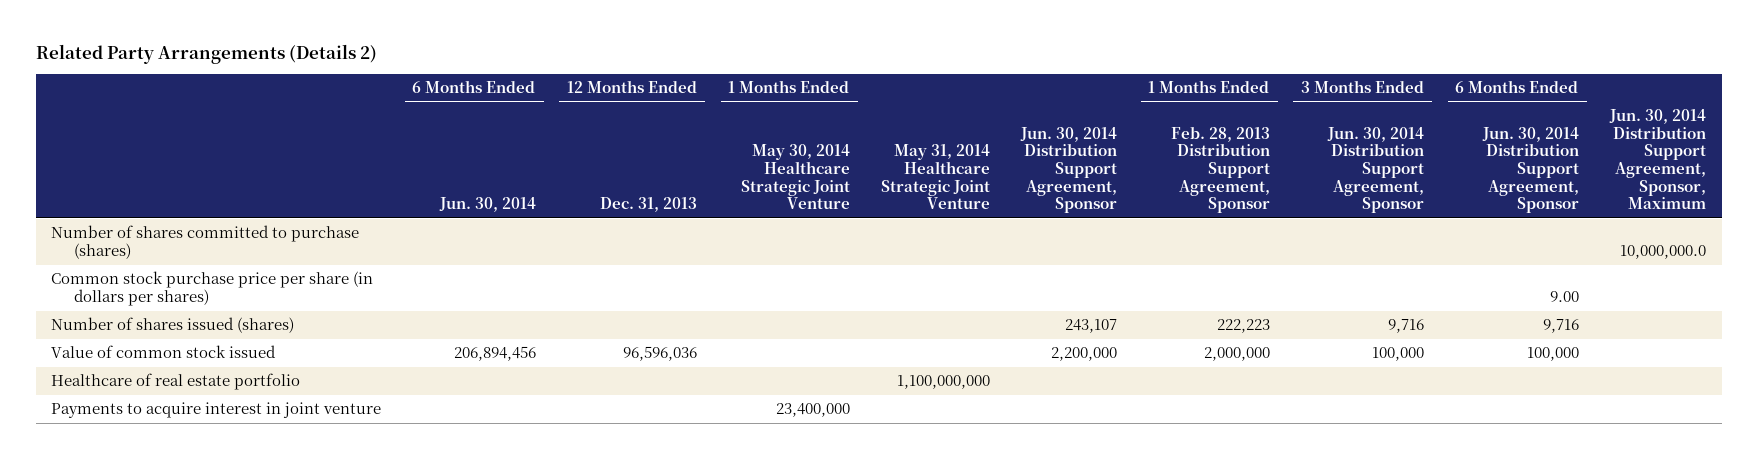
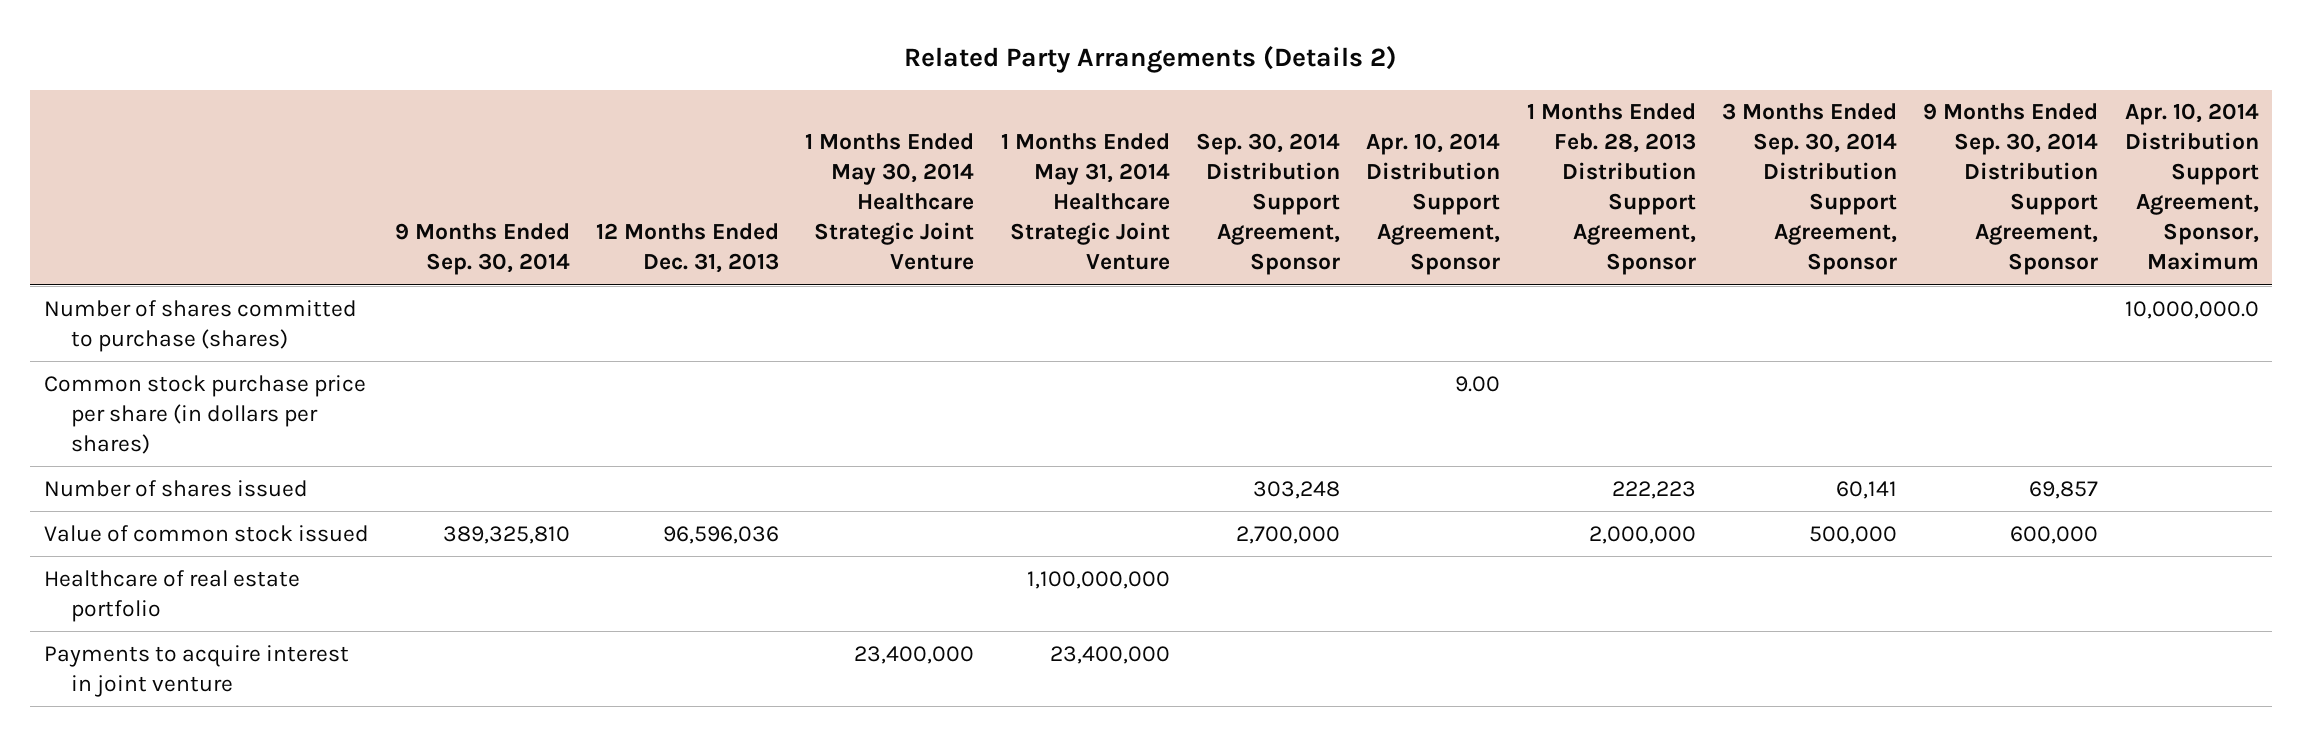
- | 6 Months Ended Jun. 30, 2014 | 12 Months Ended Dec. 31, 2013 | 1 Months Ended May 30, 2014 Healthcare Strategic Joint Venture | May 31, 2014 Healthcare Strategic Joint Venture | Jun. 30, 2014 Distribution Support Agreement, Sponsor | 1 Months Ended Feb. 28, 2013 Distribution Support Agreement, Sponsor | 3 Months Ended Jun. 30, 2014 Distribution Support Agreement, Sponsor | 6 Months Ended Jun. 30, 2014 Distribution Support Agreement, Sponsor | Jun. 30, 2014 Distribution Support Agreement, Sponsor, Maximum
+ | 9 Months Ended Sep. 30, 2014 | 12 Months Ended Dec. 31, 2013 | 1 Months Ended May 30, 2014 Healthcare Strategic Joint Venture | 1 Months Ended May 31, 2014 Healthcare Strategic Joint Venture | Sep. 30, 2014 Distribution Support Agreement, Sponsor | Apr. 10, 2014 Distribution Support Agreement, Sponsor | 1 Months Ended Feb. 28, 2013 Distribution Support Agreement, Sponsor | 3 Months Ended Sep. 30, 2014 Distribution Support Agreement, Sponsor | 9 Months Ended Sep. 30, 2014 Distribution Support Agreement, Sponsor | Apr. 10, 2014 Distribution Support Agreement, Sponsor, Maximum
- Number of shares issued (shares) | | | | | 243,107 | 222,223 | 9,716 | 9,716 |
+ Number of shares issued | | | | | 303,248 | | 222,223 | 60,141 | 69,857 |

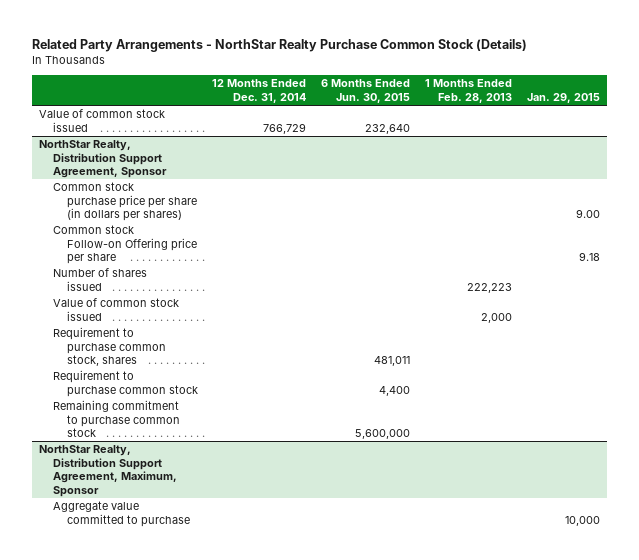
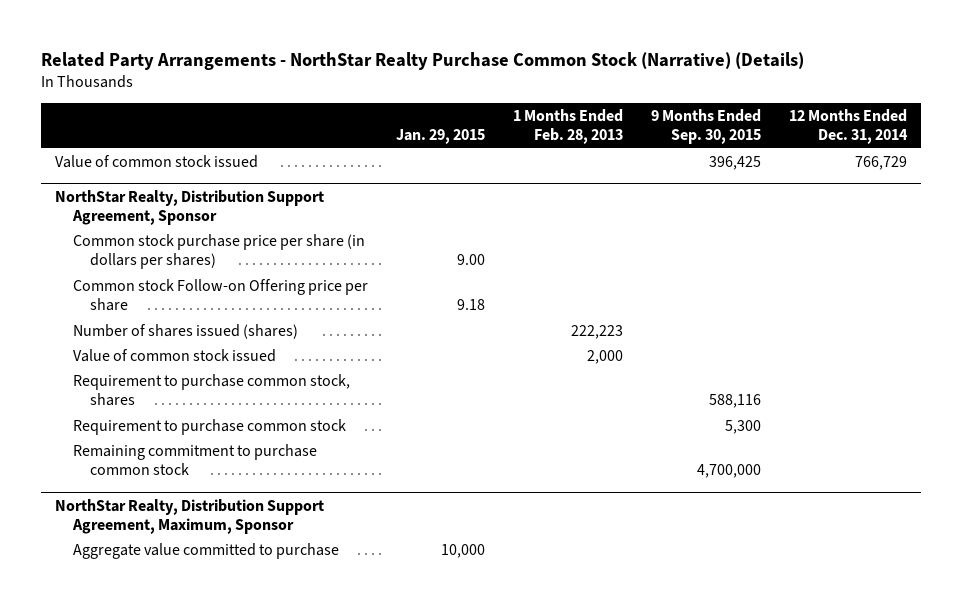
- Related Party Arrangements - NorthStar Realty Purchase Common Stock (Details)
+ Related Party Arrangements - NorthStar Realty Purchase Common Stock (Narrative) (Details)
- | 12 Months Ended Dec. 31, 2014 | 6 Months Ended Jun. 30, 2015 | 1 Months Ended Feb. 28, 2013 | Jan. 29, 2015
+ | Jan. 29, 2015 | 1 Months Ended Feb. 28, 2013 | 9 Months Ended Sep. 30, 2015 | 12 Months Ended Dec. 31, 2014
@ NorthStar Realty, Distribution Support Agreement, Sponsor
- Number of shares issued | | | 222,223 |
+ Number of shares issued (shares) | | 222,223 | |

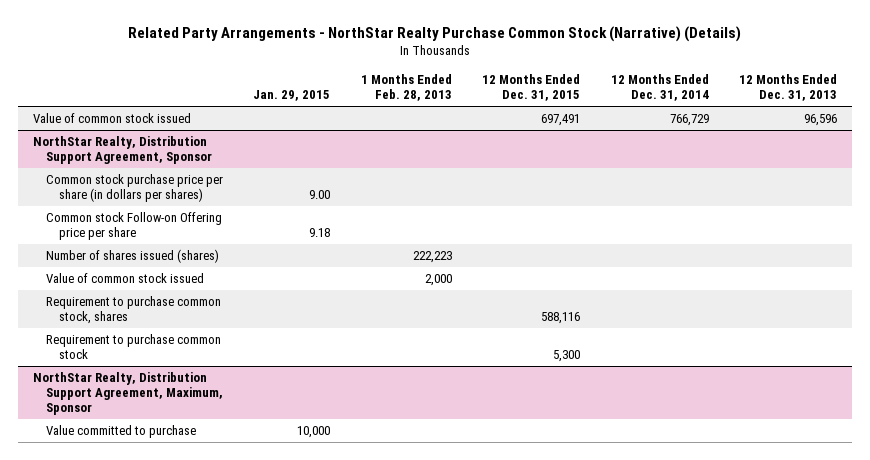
- | Jan. 29, 2015 | 1 Months Ended Feb. 28, 2013 | 9 Months Ended Sep. 30, 2015 | 12 Months Ended Dec. 31, 2014
+ | Jan. 29, 2015 | 1 Months Ended Feb. 28, 2013 | 12 Months Ended Dec. 31, 2015 | 12 Months Ended Dec. 31, 2014 | 12 Months Ended Dec. 31, 2013
@ NorthStar Realty, Distribution Support Agreement, Sponsor
- Remaining commitment to purchase common stock | | | 4,700,000 |
@ NorthStar Realty, Distribution Support Agreement, Maximum, Sponsor
- Aggregate value committed to purchase | 10,000 | | |
+ Value committed to purchase | 10,000 | | | |

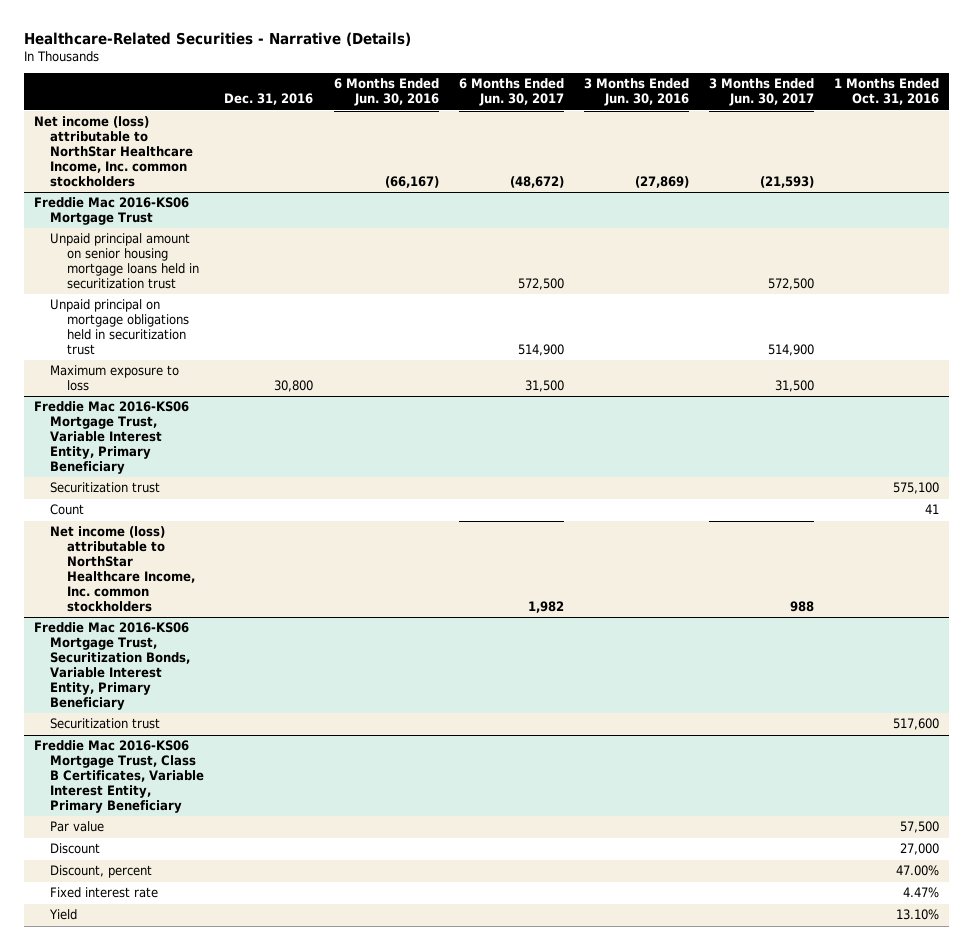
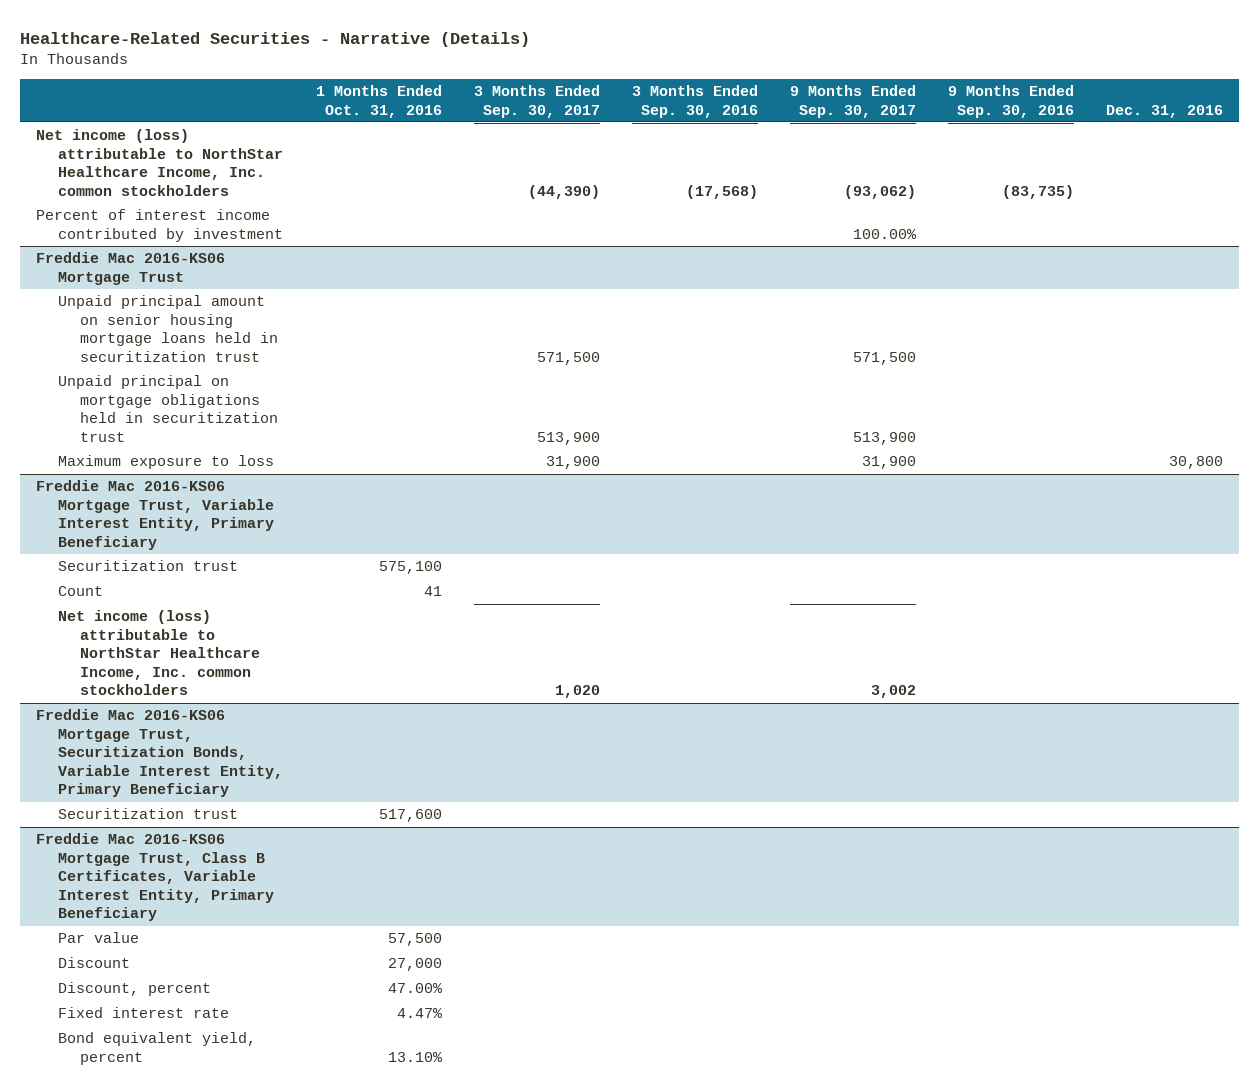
- | Dec. 31, 2016 | 6 Months Ended Jun. 30, 2016 | 6 Months Ended Jun. 30, 2017 | 3 Months Ended Jun. 30, 2016 | 3 Months Ended Jun. 30, 2017 | 1 Months Ended Oct. 31, 2016
+ | 1 Months Ended Oct. 31, 2016 | 3 Months Ended Sep. 30, 2017 | 3 Months Ended Sep. 30, 2016 | 9 Months Ended Sep. 30, 2017 | 9 Months Ended Sep. 30, 2016 | Dec. 31, 2016
+ Percent of interest income contributed by investment | | | | 100.00% | |
@ Freddie Mac 2016-KS06 Mortgage Trust, Class B Certificates, Variable Interest Entity, Primary Beneficiary
- Yield | | | | | | 13.10%
+ Bond equivalent yield, percent | 13.10% | | | | |

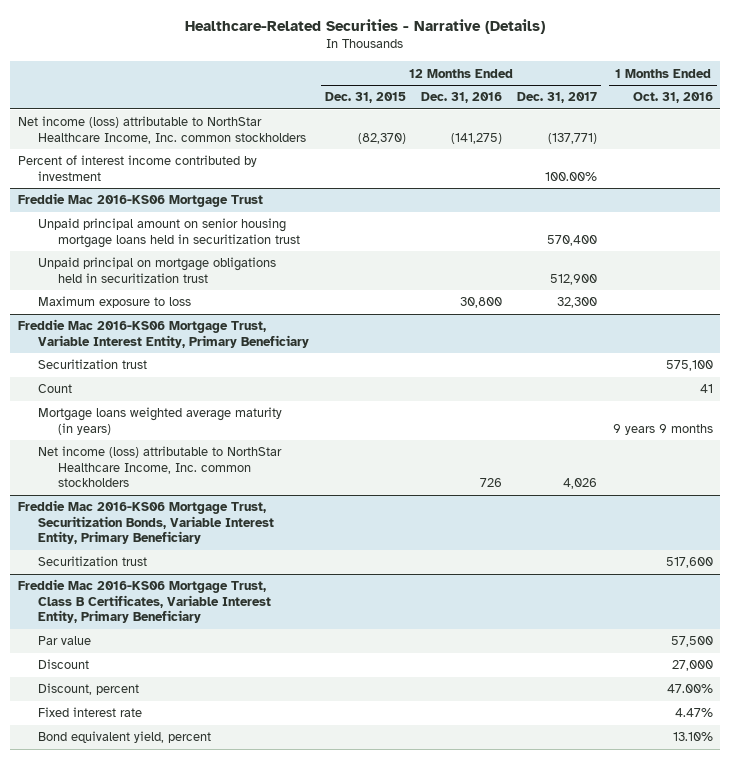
- | 1 Months Ended Oct. 31, 2016 | 3 Months Ended Sep. 30, 2017 | 3 Months Ended Sep. 30, 2016 | 9 Months Ended Sep. 30, 2017 | 9 Months Ended Sep. 30, 2016 | Dec. 31, 2016
+ | 12 Months Ended Dec. 31, 2015 | 12 Months Ended Dec. 31, 2016 | 12 Months Ended Dec. 31, 2017 | 1 Months Ended Oct. 31, 2016
@ Freddie Mac 2016-KS06 Mortgage Trust, Variable Interest Entity, Primary Beneficiary
+ Mortgage loans weighted average maturity (in years) | | | | 9 years 9 months

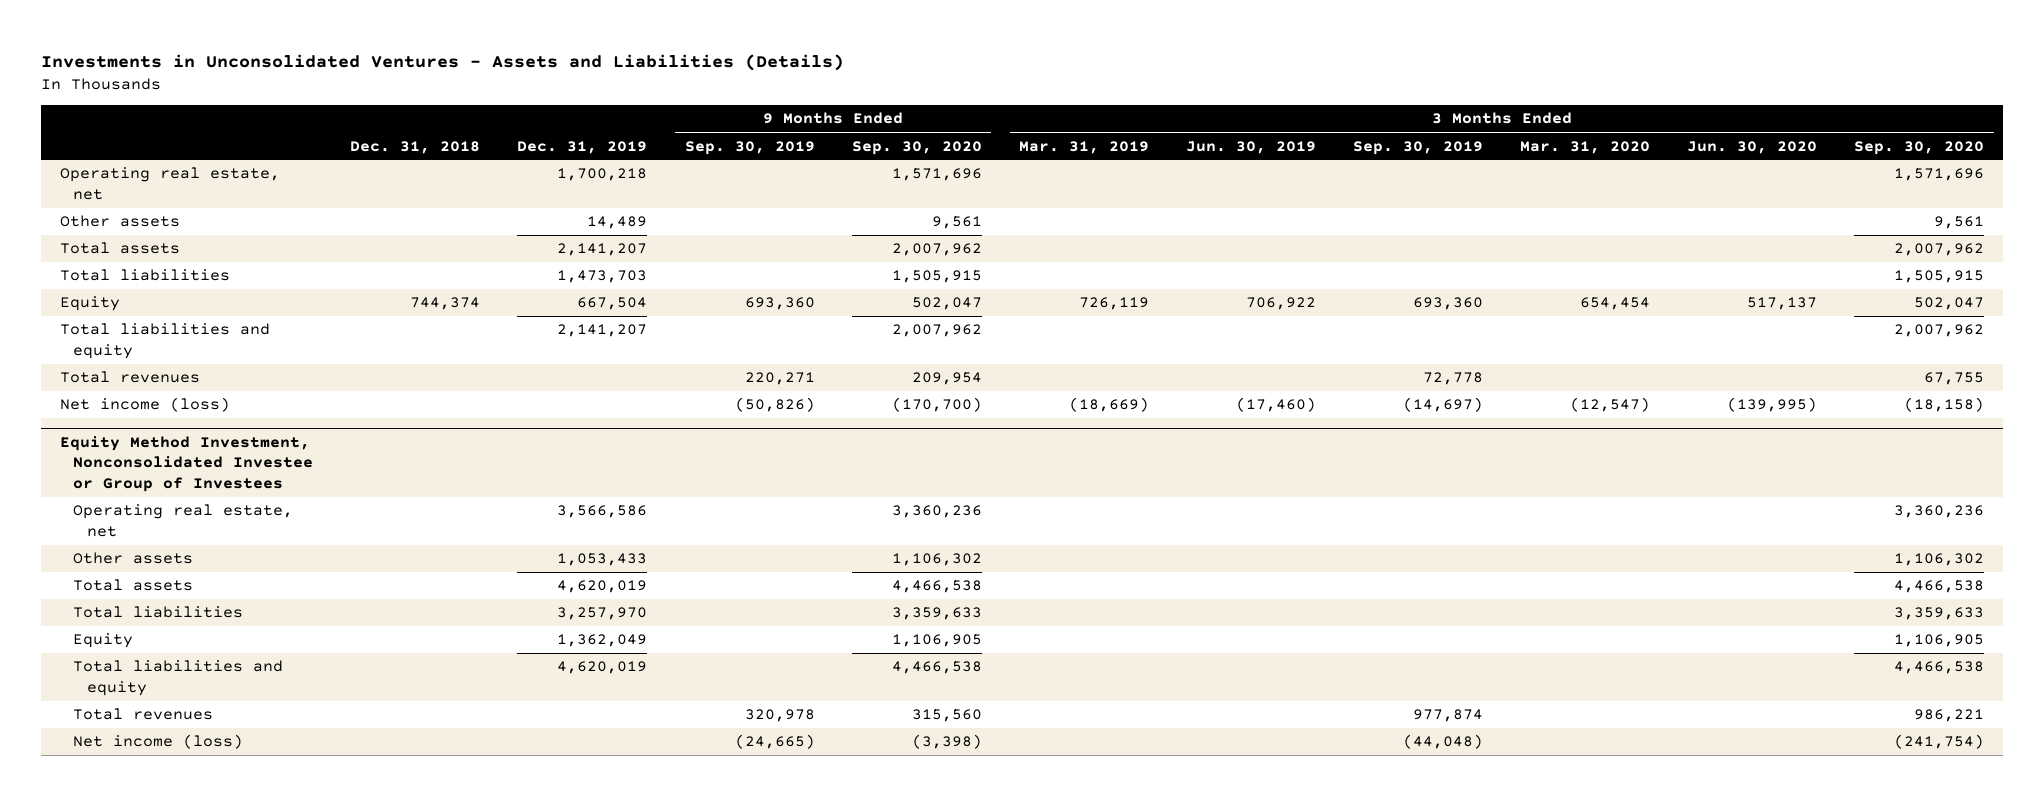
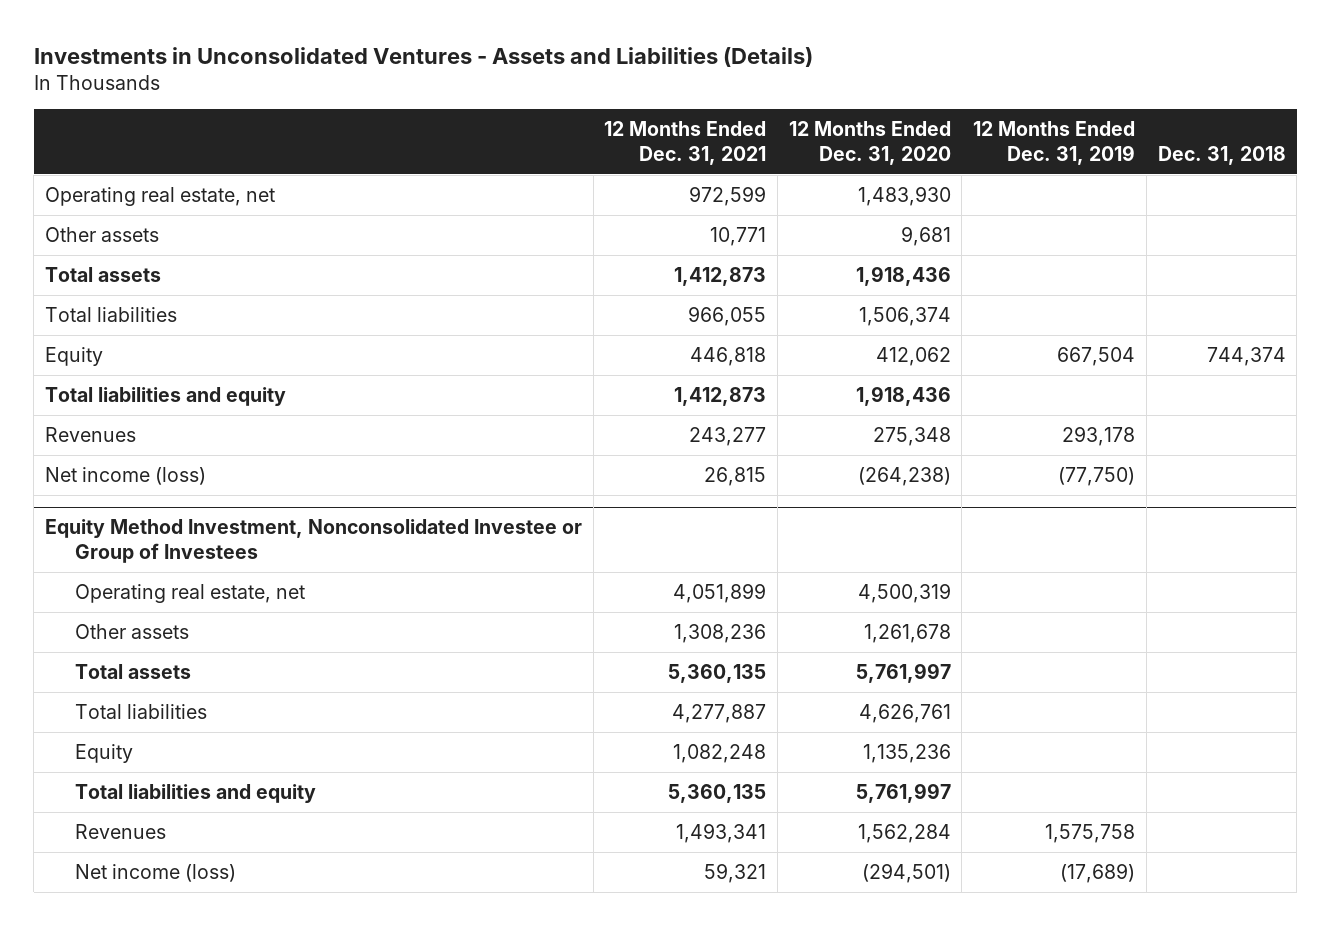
- | Dec. 31, 2018 | Dec. 31, 2019 | 9 Months Ended Sep. 30, 2019 | 9 Months Ended Sep. 30, 2020 | 3 Months Ended Mar. 31, 2019 | 3 Months Ended Jun. 30, 2019 | 3 Months Ended Sep. 30, 2019 | 3 Months Ended Mar. 31, 2020 | 3 Months Ended Jun. 30, 2020 | 3 Months Ended Sep. 30, 2020
+ | 12 Months Ended Dec. 31, 2021 | 12 Months Ended Dec. 31, 2020 | 12 Months Ended Dec. 31, 2019 | Dec. 31, 2018
- Total revenues | | | 220,271 | 209,954 | | | 72,778 | | | 67,755
+ Revenues | 243,277 | 275,348 | 293,178 |
@ Equity Method Investment, Nonconsolidated Investee or Group of Investees
- Total revenues | | | 320,978 | 315,560 | | | 977,874 | | | 986,221
+ Revenues | 1,493,341 | 1,562,284 | 1,575,758 |

